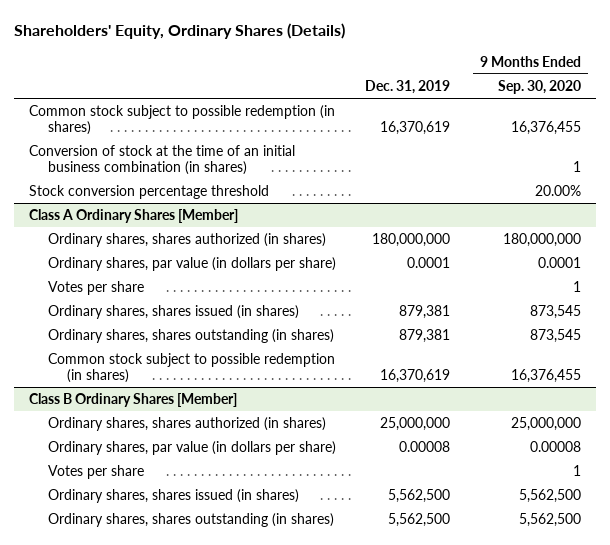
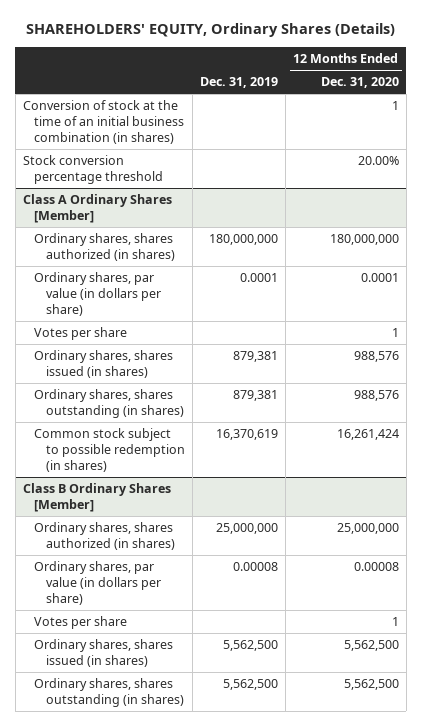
- Shareholders' Equity, Ordinary Shares (Details)
+ SHAREHOLDERS' EQUITY, Ordinary Shares (Details)
- | Dec. 31, 2019 | 9 Months Ended Sep. 30, 2020
+ | Dec. 31, 2019 | 12 Months Ended Dec. 31, 2020
- Common stock subject to possible redemption (in shares) | 16,370,619 | 16,376,455

